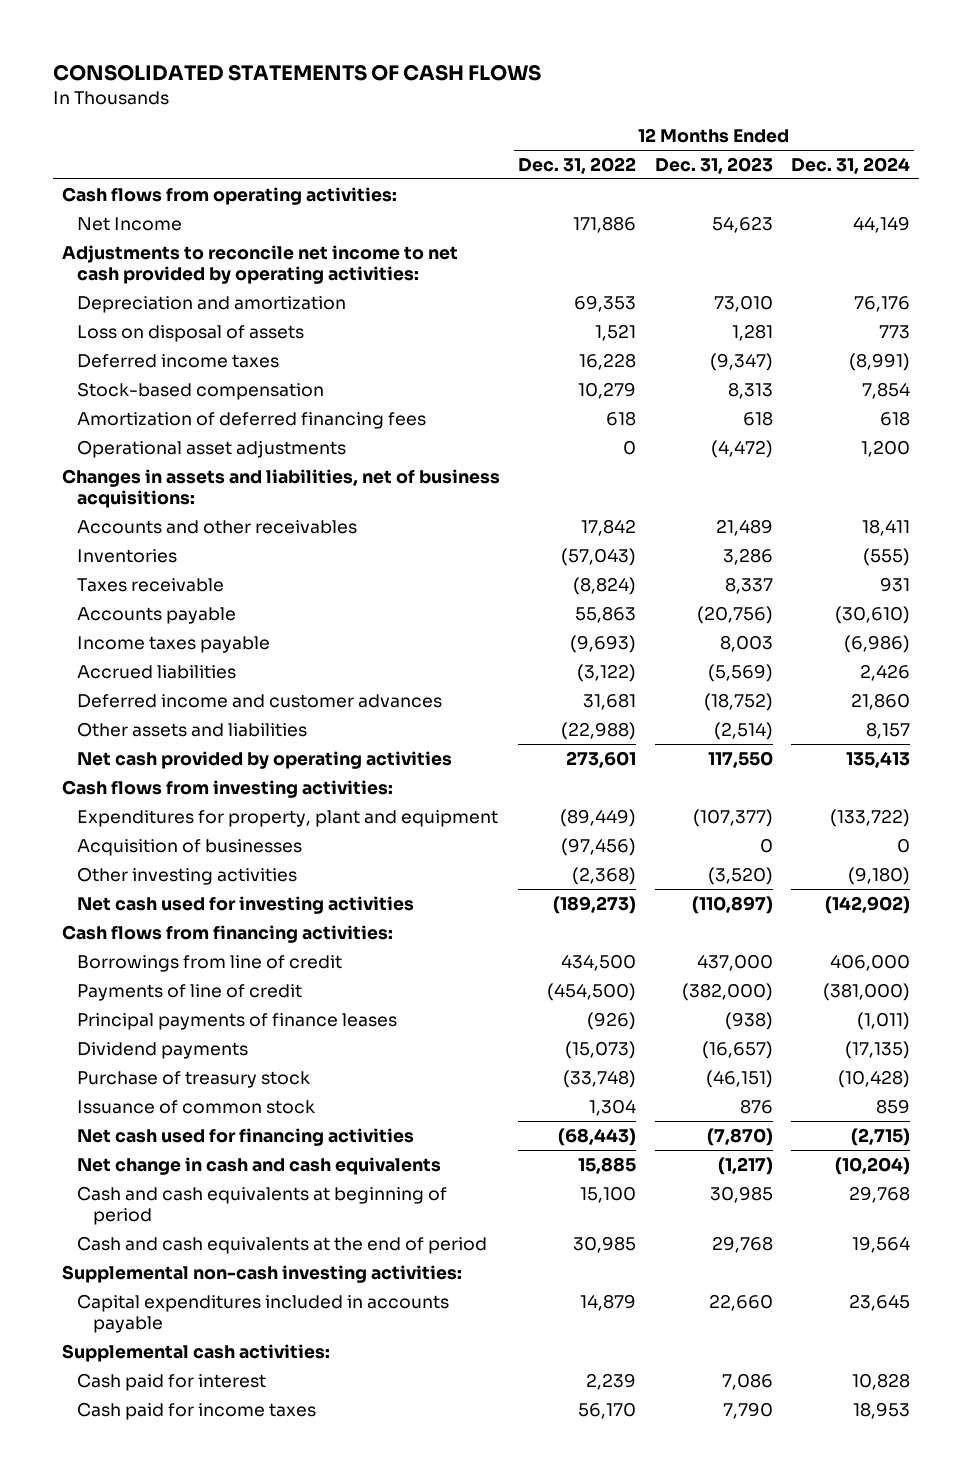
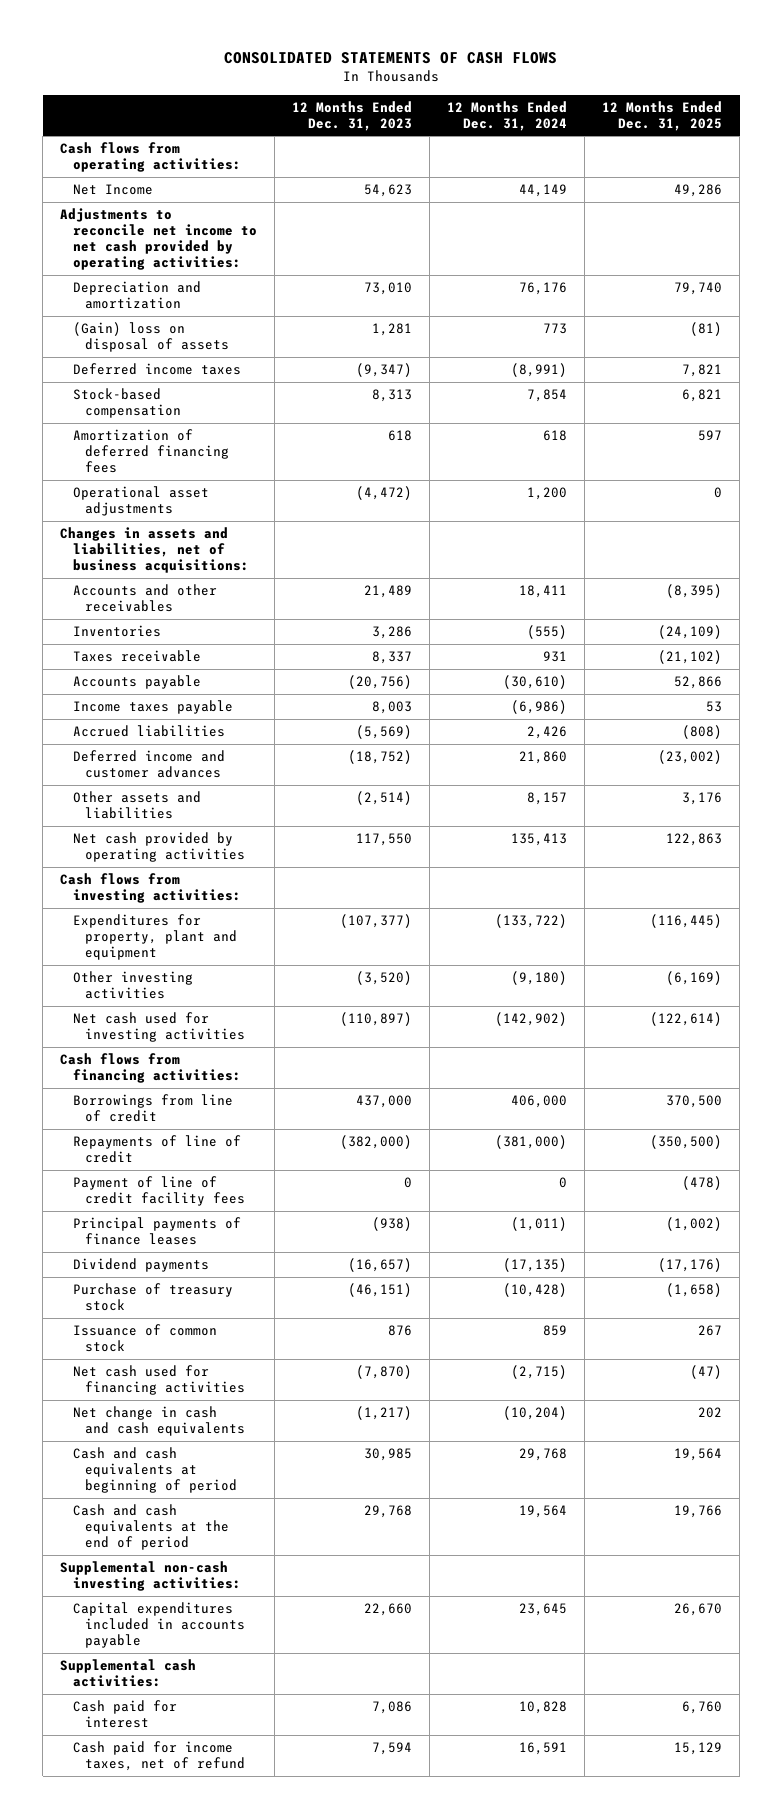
- | 12 Months Ended Dec. 31, 2022 | 12 Months Ended Dec. 31, 2023 | 12 Months Ended Dec. 31, 2024
+ | 12 Months Ended Dec. 31, 2023 | 12 Months Ended Dec. 31, 2024 | 12 Months Ended Dec. 31, 2025
- Loss on disposal of assets | 1,521 | 1,281 | 773
+ (Gain) loss on disposal of assets | 1,281 | 773 | (81)
- Acquisition of businesses | (97,456) | 0 | 0
- Payments of line of credit | (454,500) | (382,000) | (381,000)
+ Repayments of line of credit | (382,000) | (381,000) | (350,500)
+ Payment of line of credit facility fees | 0 | 0 | (478)
- Cash paid for income taxes | 56,170 | 7,790 | 18,953
+ Cash paid for income taxes, net of refund | 7,594 | 16,591 | 15,129

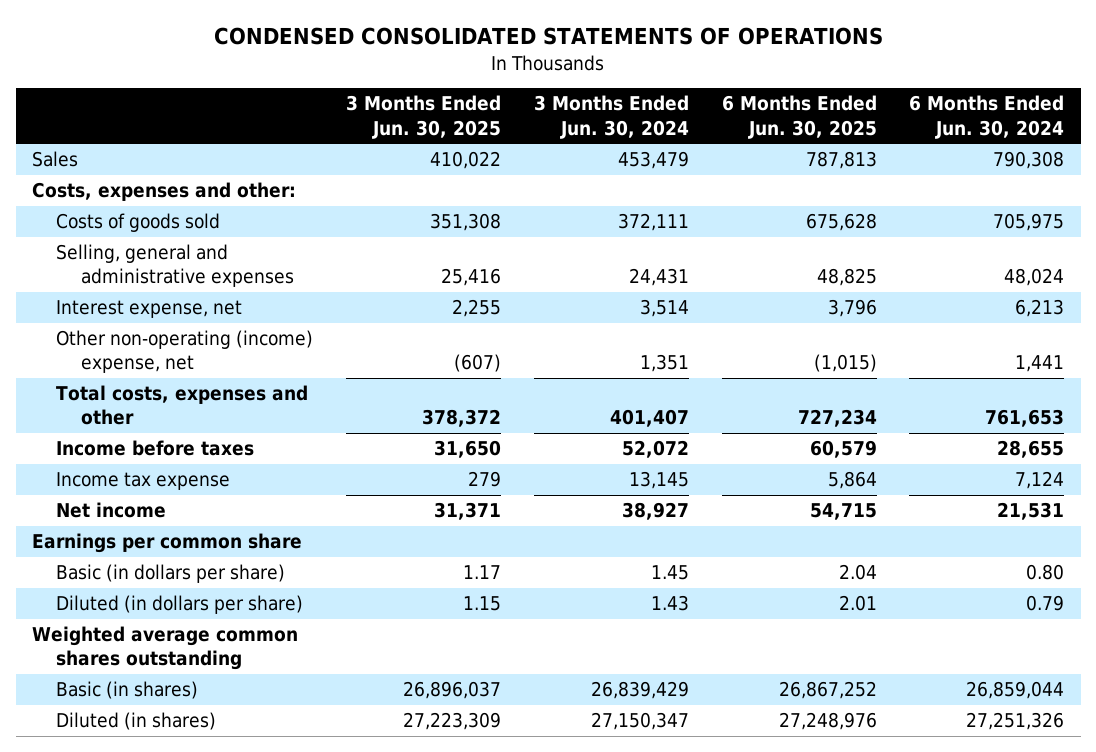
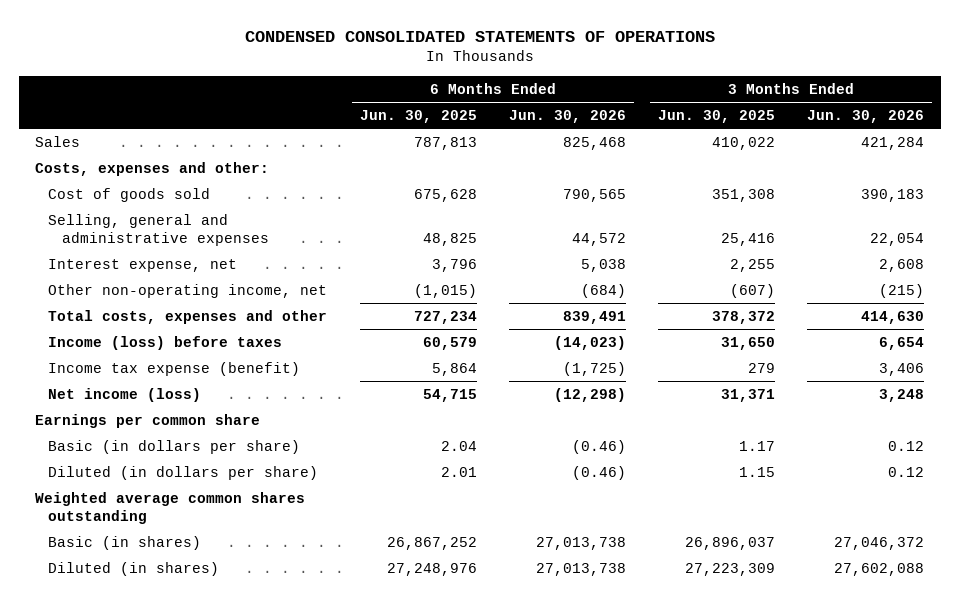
- | 3 Months Ended Jun. 30, 2025 | 3 Months Ended Jun. 30, 2024 | 6 Months Ended Jun. 30, 2025 | 6 Months Ended Jun. 30, 2024
+ | 6 Months Ended Jun. 30, 2025 | 6 Months Ended Jun. 30, 2026 | 3 Months Ended Jun. 30, 2025 | 3 Months Ended Jun. 30, 2026
- Costs of goods sold | 351,308 | 372,111 | 675,628 | 705,975
+ Cost of goods sold | 675,628 | 790,565 | 351,308 | 390,183
- Other non-operating (income) expense, net | (607) | 1,351 | (1,015) | 1,441
+ Other non-operating income, net | (1,015) | (684) | (607) | (215)
- Income before taxes | 31,650 | 52,072 | 60,579 | 28,655
- Income tax expense | 279 | 13,145 | 5,864 | 7,124
- Net income | 31,371 | 38,927 | 54,715 | 21,531
+ Income (loss) before taxes | 60,579 | (14,023) | 31,650 | 6,654
+ Income tax expense (benefit) | 5,864 | (1,725) | 279 | 3,406
+ Net income (loss) | 54,715 | (12,298) | 31,371 | 3,248

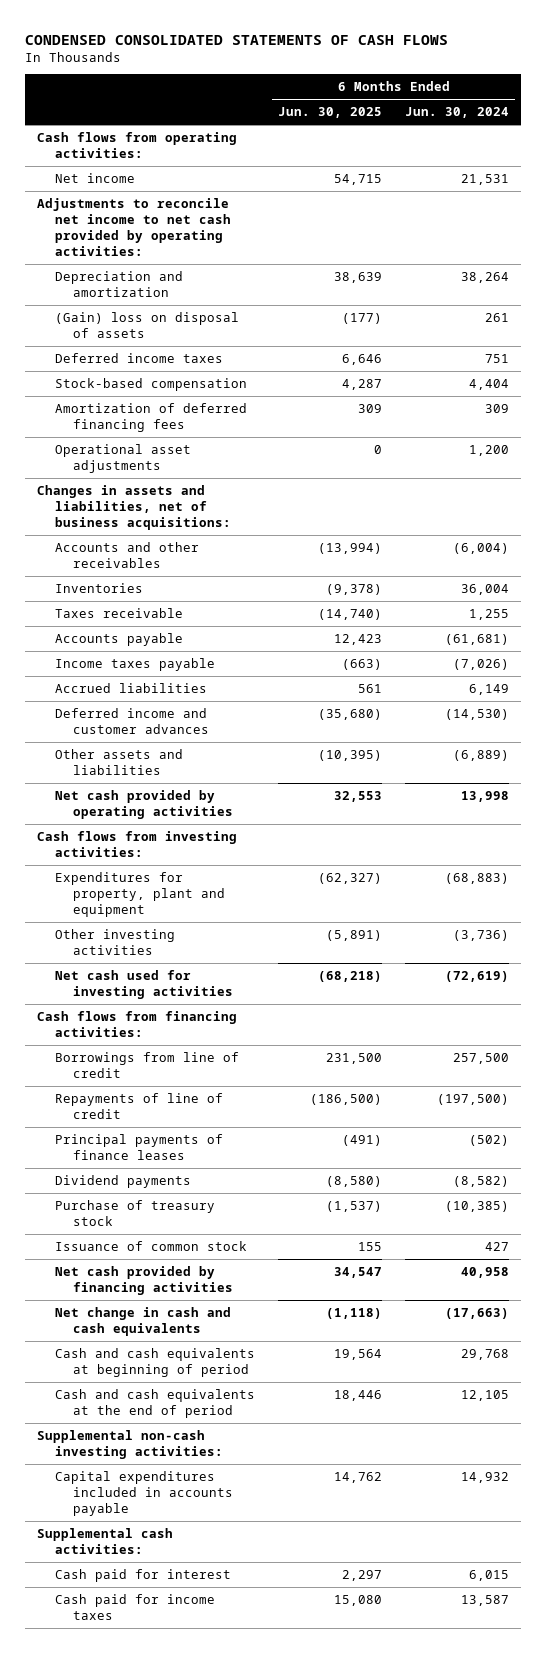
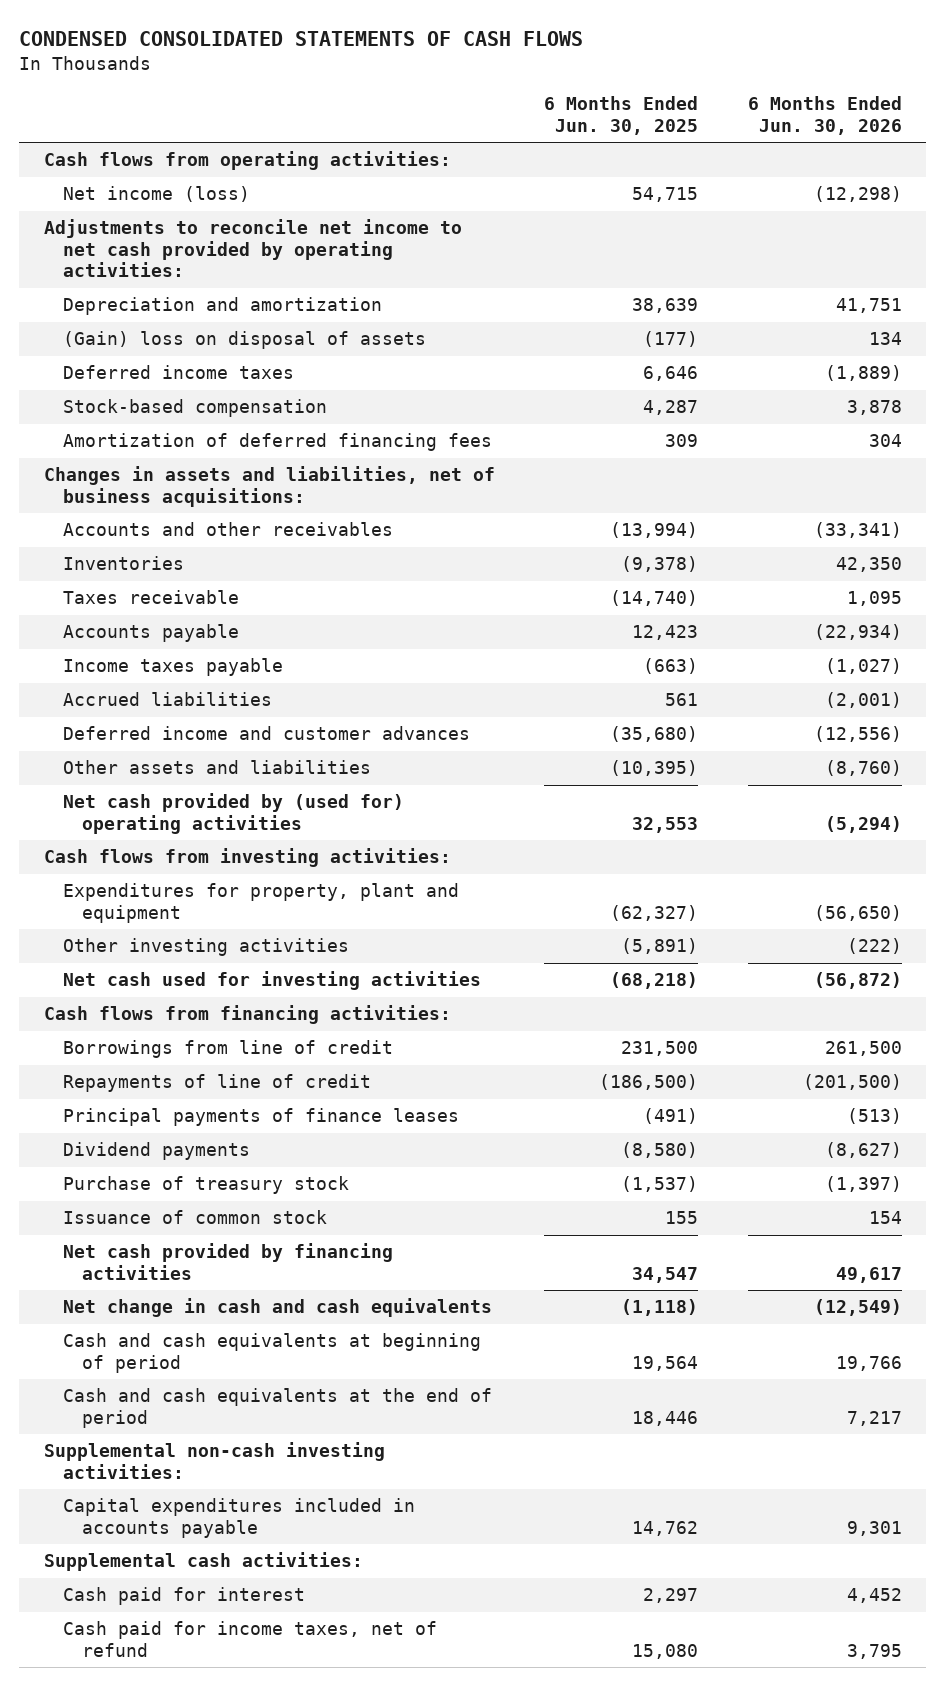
- | 6 Months Ended Jun. 30, 2025 | 6 Months Ended Jun. 30, 2024
+ | 6 Months Ended Jun. 30, 2025 | 6 Months Ended Jun. 30, 2026
- Net income | 54,715 | 21,531
+ Net income (loss) | 54,715 | (12,298)
- Operational asset adjustments | 0 | 1,200
- Net cash provided by operating activities | 32,553 | 13,998
+ Net cash provided by (used for) operating activities | 32,553 | (5,294)
- Cash paid for income taxes | 15,080 | 13,587
+ Cash paid for income taxes, net of refund | 15,080 | 3,795

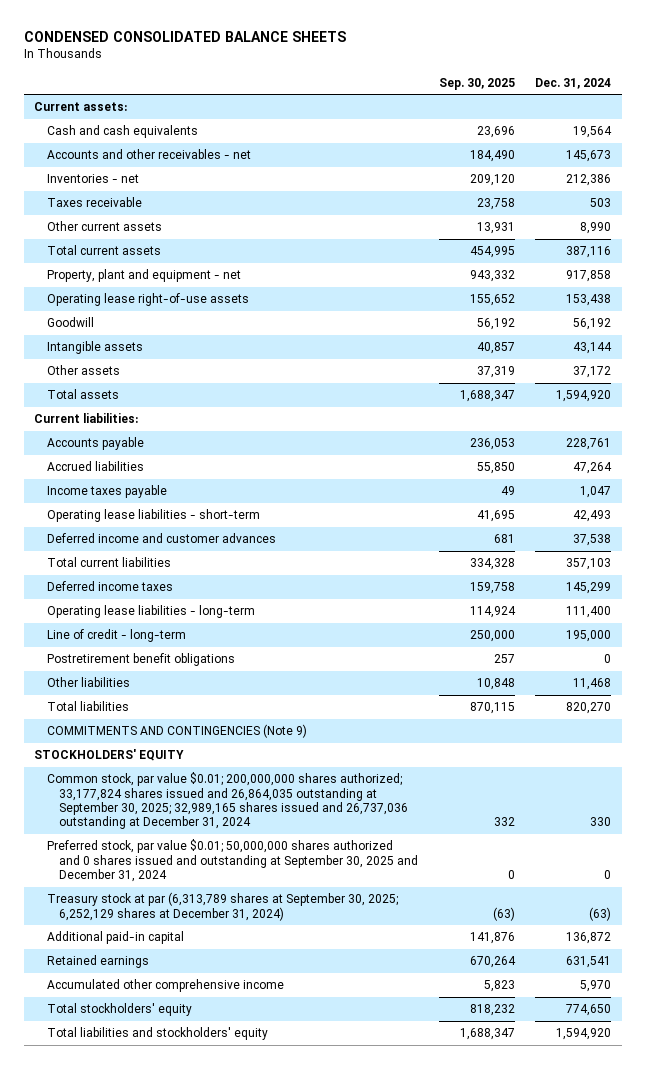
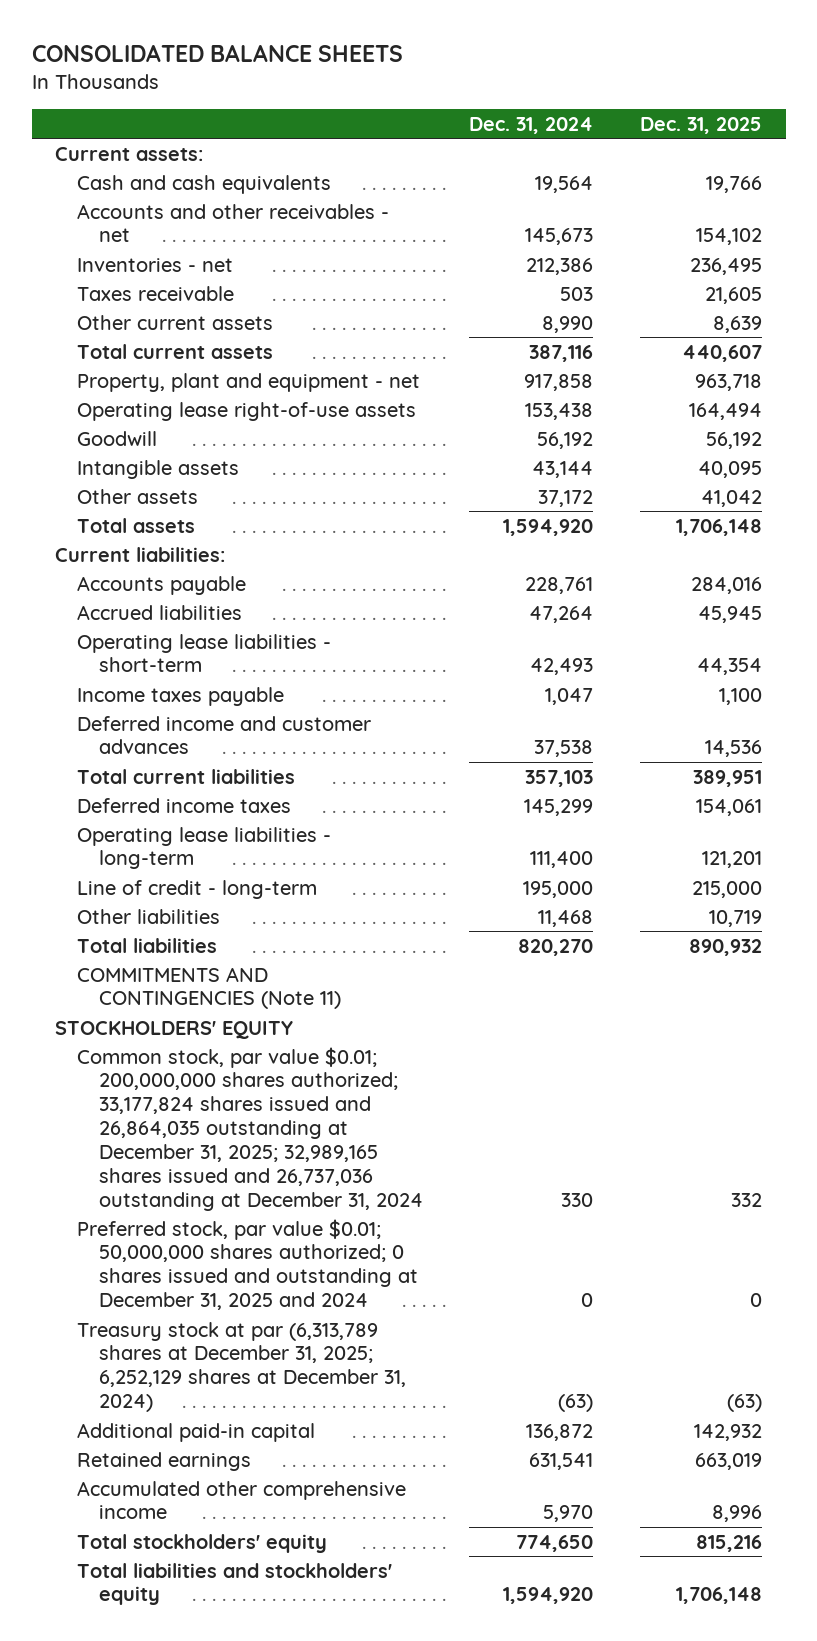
- CONDENSED CONSOLIDATED BALANCE SHEETS
+ CONSOLIDATED BALANCE SHEETS
- | Sep. 30, 2025 | Dec. 31, 2024
+ | Dec. 31, 2024 | Dec. 31, 2025
moved down: Income taxes payable | 1,047 | 1,100
- Postretirement benefit obligations | 257 | 0
- COMMITMENTS AND CONTINGENCIES (Note 9)
+ COMMITMENTS AND CONTINGENCIES (Note 11)
- Common stock, par value $0.01; 200,000,000 shares authorized; 33,177,824 shares issued and 26,864,035 outstanding at September 30, 2025; 32,989,165 shares issued and 26,737,036 outstanding at December 31, 2024 | 332 | 330
- Preferred stock, par value $0.01; 50,000,000 shares authorized and 0 shares issued and outstanding at September 30, 2025 and December 31, 2024 | 0 | 0
- Treasury stock at par (6,313,789 shares at September 30, 2025; 6,252,129 shares at December 31, 2024) | (63) | (63)
+ Common stock, par value $0.01; 200,000,000 shares authorized; 33,177,824 shares issued and 26,864,035 outstanding at December 31, 2025; 32,989,165 shares issued and 26,737,036 outstanding at December 31, 2024 | 330 | 332
+ Preferred stock, par value $0.01; 50,000,000 shares authorized; 0 shares issued and outstanding at December 31, 2025 and 2024 | 0 | 0
+ Treasury stock at par (6,313,789 shares at December 31, 2025; 6,252,129 shares at December 31, 2024) | (63) | (63)

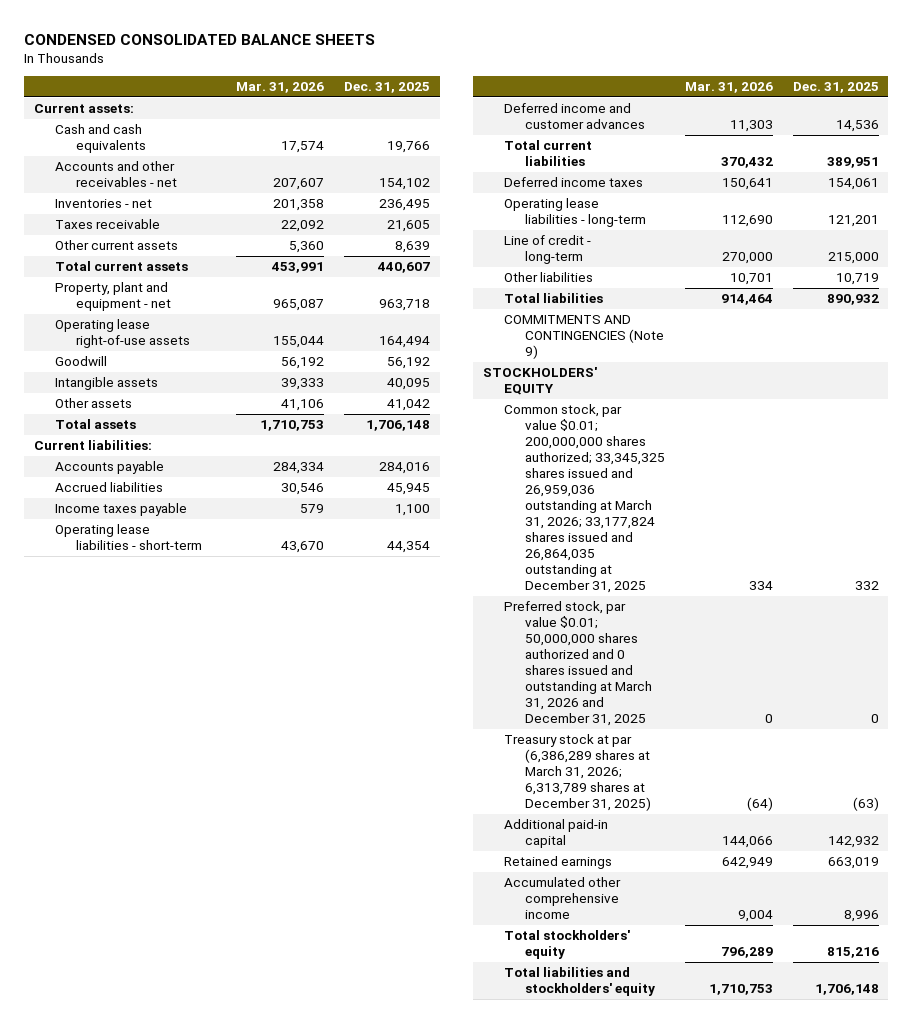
- CONSOLIDATED BALANCE SHEETS
+ CONDENSED CONSOLIDATED BALANCE SHEETS
- | Dec. 31, 2024 | Dec. 31, 2025
+ | Mar. 31, 2026 | Dec. 31, 2025
moved down: Operating lease liabilities - short-term | 43,670 | 44,354
- COMMITMENTS AND CONTINGENCIES (Note 11)
+ COMMITMENTS AND CONTINGENCIES (Note 9)
- Common stock, par value $0.01; 200,000,000 shares authorized; 33,177,824 shares issued and 26,864,035 outstanding at December 31, 2025; 32,989,165 shares issued and 26,737,036 outstanding at December 31, 2024 | 330 | 332
- Preferred stock, par value $0.01; 50,000,000 shares authorized; 0 shares issued and outstanding at December 31, 2025 and 2024 | 0 | 0
- Treasury stock at par (6,313,789 shares at December 31, 2025; 6,252,129 shares at December 31, 2024) | (63) | (63)
+ Common stock, par value $0.01; 200,000,000 shares authorized; 33,345,325 shares issued and 26,959,036 outstanding at March 31, 2026; 33,177,824 shares issued and 26,864,035 outstanding at December 31, 2025 | 334 | 332
+ Preferred stock, par value $0.01; 50,000,000 shares authorized and 0 shares issued and outstanding at March 31, 2026 and December 31, 2025 | 0 | 0
+ Treasury stock at par (6,386,289 shares at March 31, 2026; 6,313,789 shares at December 31, 2025) | (64) | (63)

